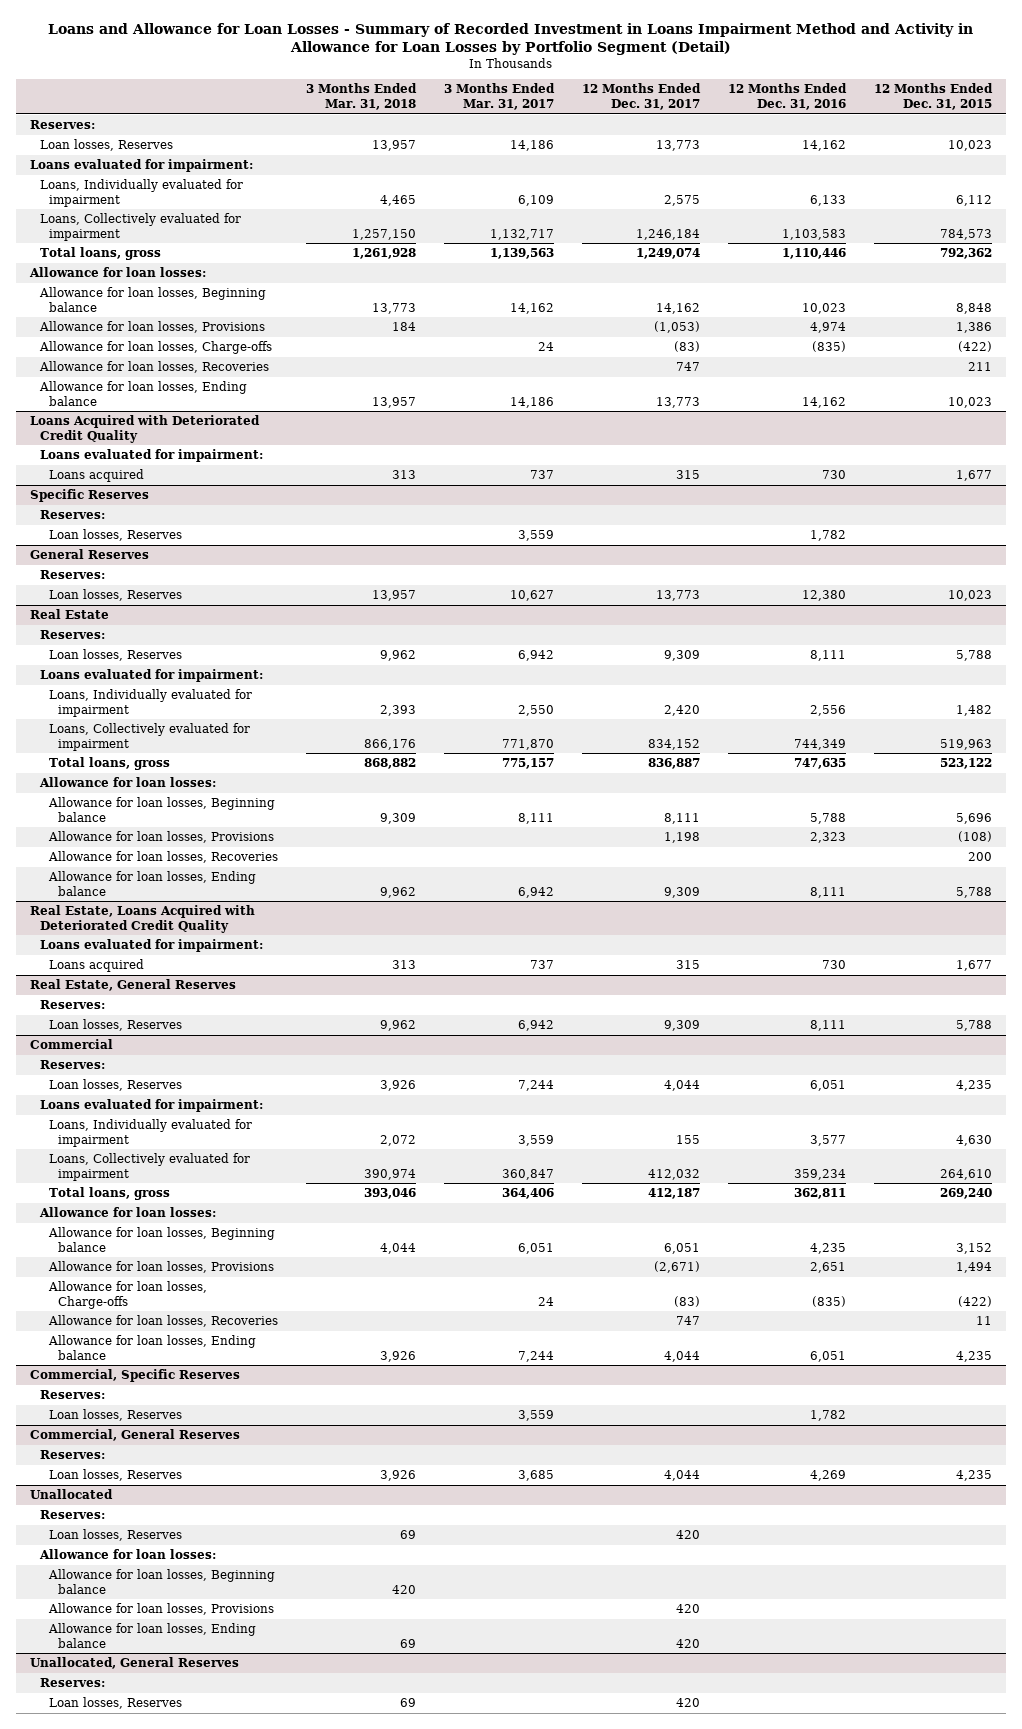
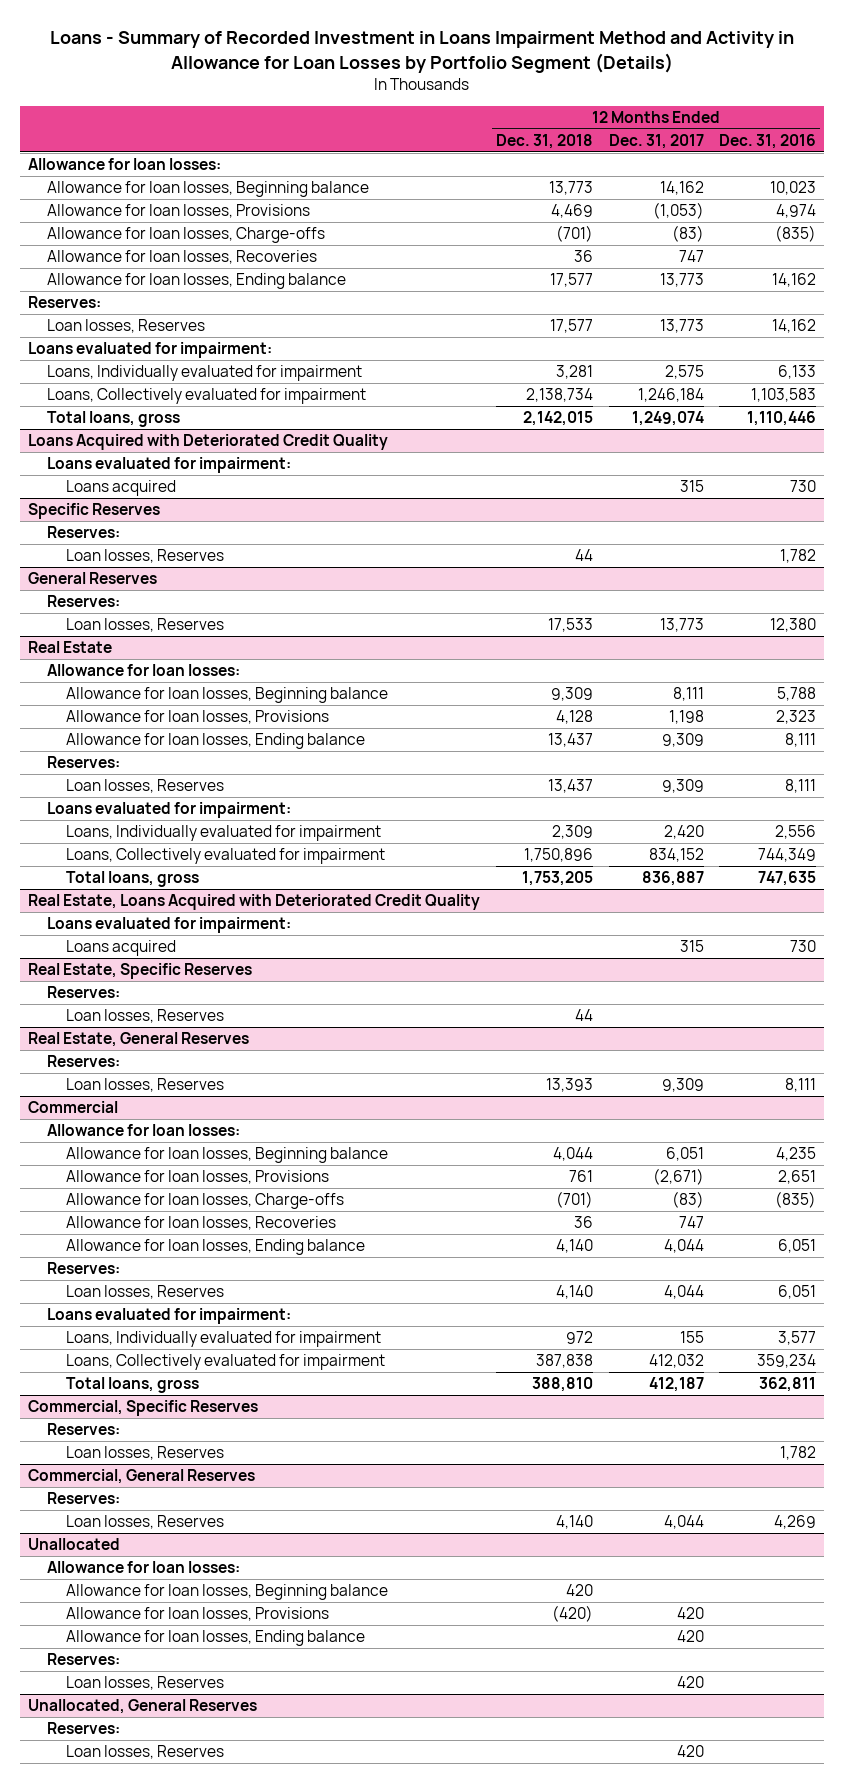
- Loans and Allowance for Loan Losses - Summary of Recorded Investment in Loans Impairment Method and Activity in Allowance for Loan Losses by Portfolio Segment (Detail)
+ Loans - Summary of Recorded Investment in Loans Impairment Method and Activity in Allowance for Loan Losses by Portfolio Segment (Details)
- | 3 Months Ended Mar. 31, 2018 | 3 Months Ended Mar. 31, 2017 | 12 Months Ended Dec. 31, 2017 | 12 Months Ended Dec. 31, 2016 | 12 Months Ended Dec. 31, 2015
+ | 12 Months Ended Dec. 31, 2018 | 12 Months Ended Dec. 31, 2017 | 12 Months Ended Dec. 31, 2016
moved down: Reserves:
moved down: Loan losses, Reserves | 17,577 | 13,773 | 14,162
moved down: Loans evaluated for impairment:
moved down: Loans, Individually evaluated for impairment | 3,281 | 2,575 | 6,133
moved down: Loans, Collectively evaluated for impairment | 2,138,734 | 1,246,184 | 1,103,583
moved down: Total loans, gross | 2,142,015 | 1,249,074 | 1,110,446
@ Real Estate
moved up: Allowance for loan losses:
moved up: Allowance for loan losses, Beginning balance | 9,309 | 8,111 | 5,788
moved up: Allowance for loan losses, Provisions | 4,128 | 1,198 | 2,323
moved up: Allowance for loan losses, Ending balance | 13,437 | 9,309 | 8,111
- Allowance for loan losses, Recoveries | | | | | 200
+ Real Estate, Specific Reserves
+ Reserves:
+ Loan losses, Reserves | 44 | |
@ Commercial
moved down: Reserves:
moved down: Loan losses, Reserves | 4,140 | 4,044 | 6,051
moved down: Loans evaluated for impairment:
moved down: Loans, Individually evaluated for impairment | 972 | 155 | 3,577
moved down: Loans, Collectively evaluated for impairment | 387,838 | 412,032 | 359,234
moved down: Total loans, gross | 388,810 | 412,187 | 362,811
@ Unallocated
moved down: Reserves:
moved down: Loan losses, Reserves | | 420 |

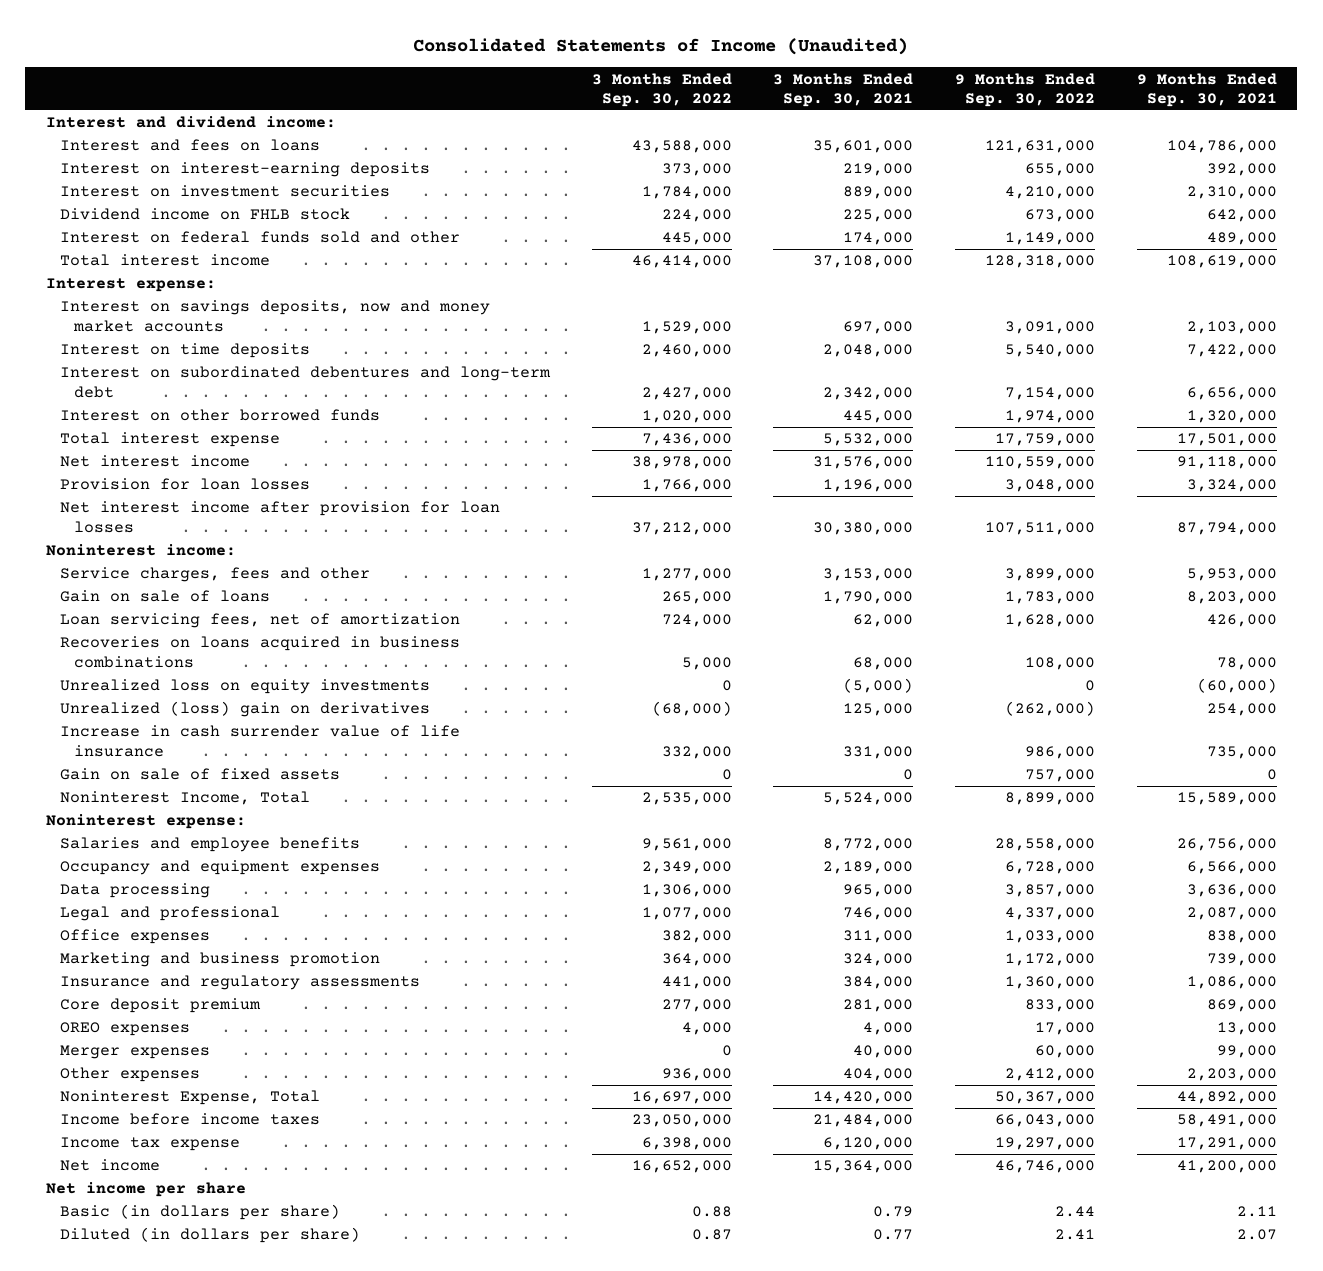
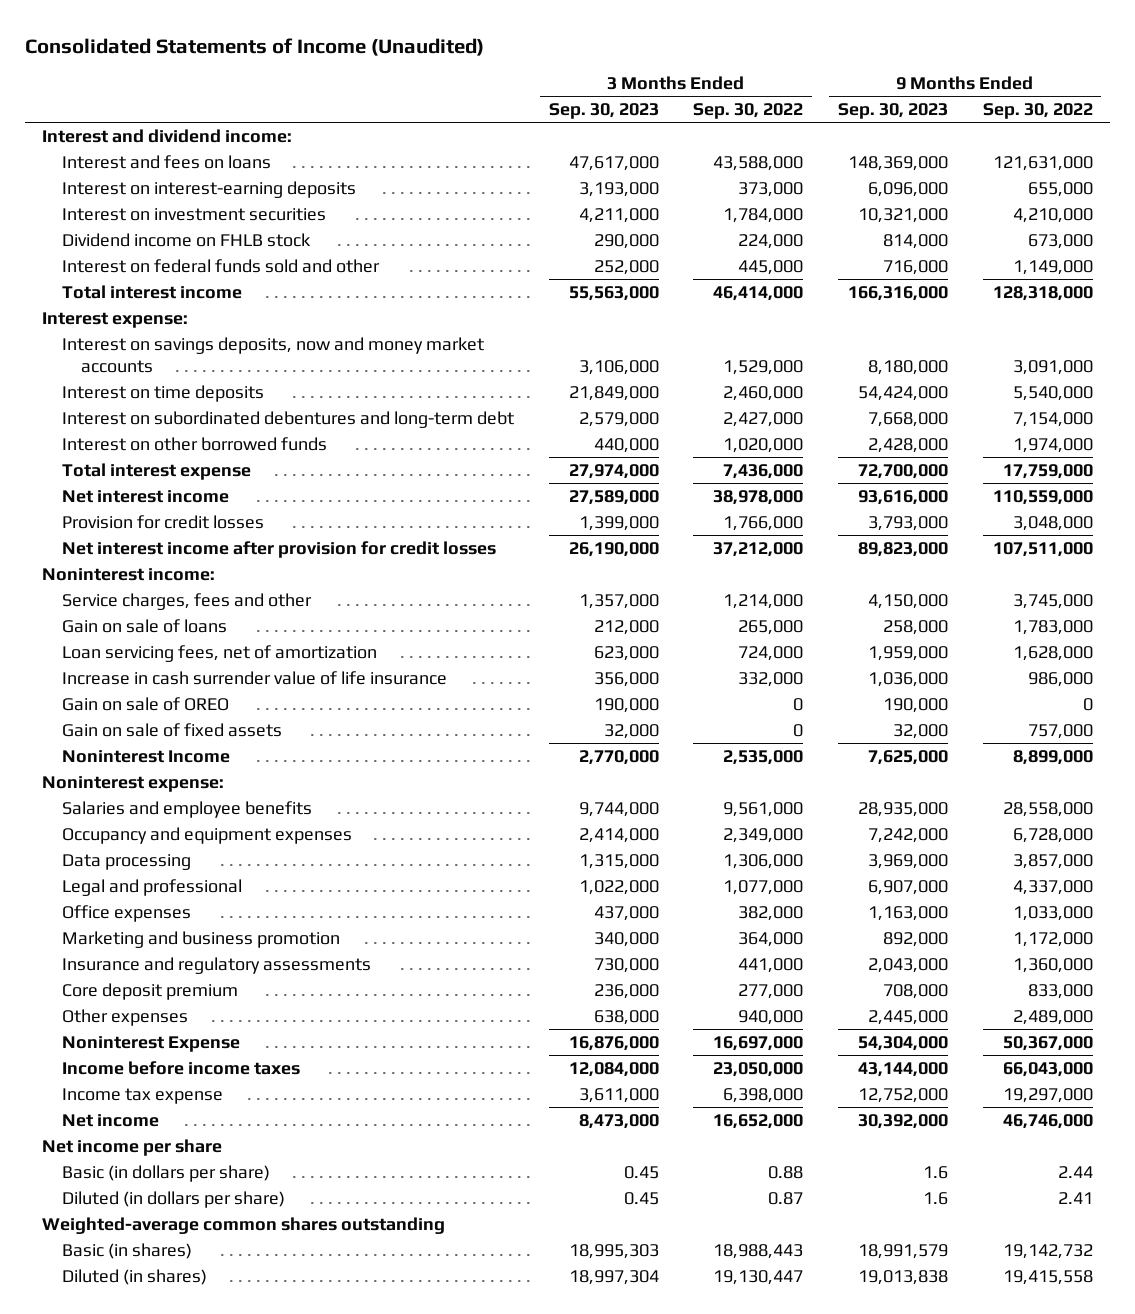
- | 3 Months Ended Sep. 30, 2022 | 3 Months Ended Sep. 30, 2021 | 9 Months Ended Sep. 30, 2022 | 9 Months Ended Sep. 30, 2021
+ | 3 Months Ended Sep. 30, 2023 | 3 Months Ended Sep. 30, 2022 | 9 Months Ended Sep. 30, 2023 | 9 Months Ended Sep. 30, 2022
- Provision for loan losses | 1,766,000 | 1,196,000 | 3,048,000 | 3,324,000
- Net interest income after provision for loan losses | 37,212,000 | 30,380,000 | 107,511,000 | 87,794,000
+ Provision for credit losses | 1,399,000 | 1,766,000 | 3,793,000 | 3,048,000
+ Net interest income after provision for credit losses | 26,190,000 | 37,212,000 | 89,823,000 | 107,511,000
- Service charges, fees and other | 1,277,000 | 3,153,000 | 3,899,000 | 5,953,000
+ Service charges, fees and other | 1,357,000 | 1,214,000 | 4,150,000 | 3,745,000
- Recoveries on loans acquired in business combinations | 5,000 | 68,000 | 108,000 | 78,000
- Unrealized loss on equity investments | 0 | (5,000) | 0 | (60,000)
- Unrealized (loss) gain on derivatives | (68,000) | 125,000 | (262,000) | 254,000
+ Gain on sale of OREO | 190,000 | 0 | 190,000 | 0
- Noninterest Income, Total | 2,535,000 | 5,524,000 | 8,899,000 | 15,589,000
+ Noninterest Income | 2,770,000 | 2,535,000 | 7,625,000 | 8,899,000
- OREO expenses | 4,000 | 4,000 | 17,000 | 13,000
- Merger expenses | 0 | 40,000 | 60,000 | 99,000
- Other expenses | 936,000 | 404,000 | 2,412,000 | 2,203,000
- Noninterest Expense, Total | 16,697,000 | 14,420,000 | 50,367,000 | 44,892,000
+ Other expenses | 638,000 | 940,000 | 2,445,000 | 2,489,000
+ Noninterest Expense | 16,876,000 | 16,697,000 | 54,304,000 | 50,367,000
+ Weighted-average common shares outstanding
+ Basic (in shares) | 18,995,303 | 18,988,443 | 18,991,579 | 19,142,732
+ Diluted (in shares) | 18,997,304 | 19,130,447 | 19,013,838 | 19,415,558

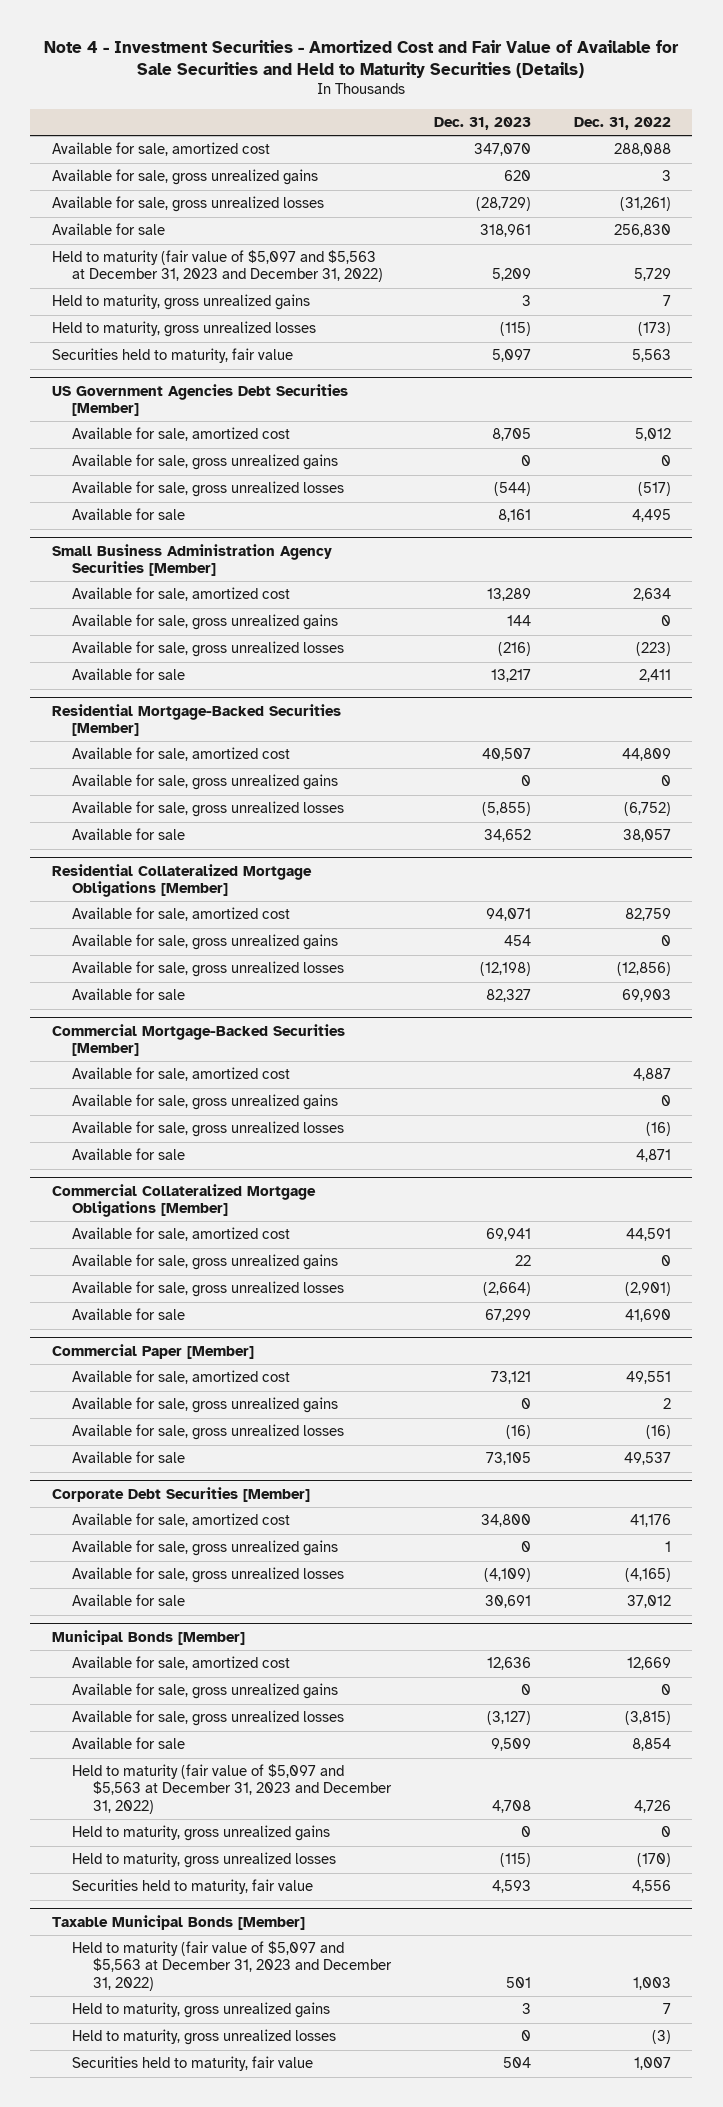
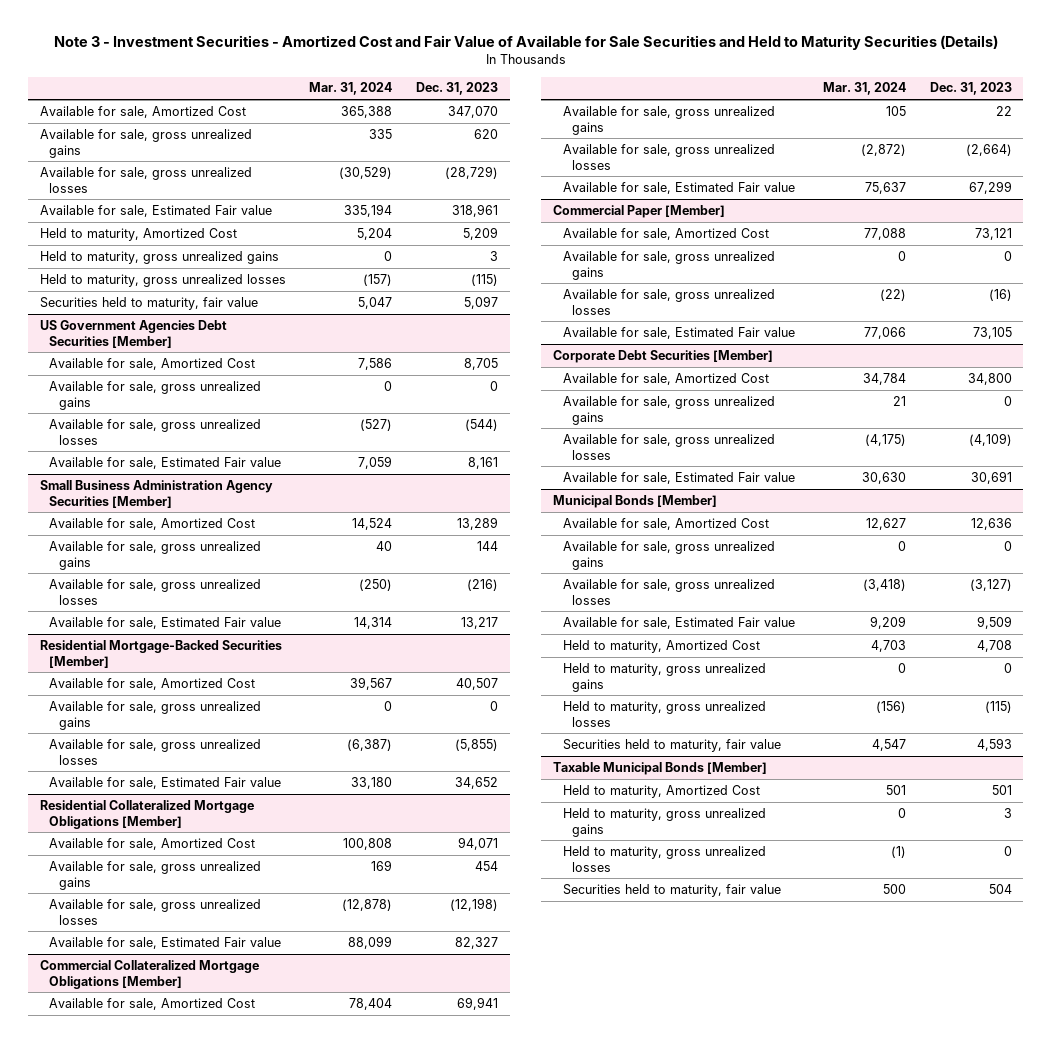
- Note 4 - Investment Securities - Amortized Cost and Fair Value of Available for Sale Securities and Held to Maturity Securities (Details)
+ Note 3 - Investment Securities - Amortized Cost and Fair Value of Available for Sale Securities and Held to Maturity Securities (Details)
- | Dec. 31, 2023 | Dec. 31, 2022
+ | Mar. 31, 2024 | Dec. 31, 2023
- Available for sale, amortized cost | 347,070 | 288,088
+ Available for sale, Amortized Cost | 365,388 | 347,070
- Available for sale | 318,961 | 256,830
- Held to maturity (fair value of $5,097 and $5,563 at December 31, 2023 and December 31, 2022) | 5,209 | 5,729
+ Available for sale, Estimated Fair value | 335,194 | 318,961
+ Held to maturity, Amortized Cost | 5,204 | 5,209
@ US Government Agencies Debt Securities [Member]
- Available for sale, amortized cost | 8,705 | 5,012
+ Available for sale, Amortized Cost | 7,586 | 8,705
- Available for sale | 8,161 | 4,495
+ Available for sale, Estimated Fair value | 7,059 | 8,161
@ Small Business Administration Agency Securities [Member]
- Available for sale, amortized cost | 13,289 | 2,634
+ Available for sale, Amortized Cost | 14,524 | 13,289
- Available for sale | 13,217 | 2,411
+ Available for sale, Estimated Fair value | 14,314 | 13,217
@ Residential Mortgage-Backed Securities [Member]
- Available for sale, amortized cost | 40,507 | 44,809
+ Available for sale, Amortized Cost | 39,567 | 40,507
- Available for sale | 34,652 | 38,057
+ Available for sale, Estimated Fair value | 33,180 | 34,652
@ Residential Collateralized Mortgage Obligations [Member]
- Available for sale, amortized cost | 94,071 | 82,759
+ Available for sale, Amortized Cost | 100,808 | 94,071
- Available for sale | 82,327 | 69,903
- Commercial Mortgage-Backed Securities [Member]
- Available for sale, amortized cost | | 4,887
- Available for sale, gross unrealized gains | | 0
- Available for sale, gross unrealized losses | | (16)
- Available for sale | | 4,871
@ Residential Collateralized Mortgage Obligations [Member]
+ Available for sale, Estimated Fair value | 88,099 | 82,327
@ Commercial Collateralized Mortgage Obligations [Member]
- Available for sale, amortized cost | 69,941 | 44,591
+ Available for sale, Amortized Cost | 78,404 | 69,941
- Available for sale | 67,299 | 41,690
+ Available for sale, Estimated Fair value | 75,637 | 67,299
@ Commercial Paper [Member]
- Available for sale, amortized cost | 73,121 | 49,551
+ Available for sale, Amortized Cost | 77,088 | 73,121
- Available for sale | 73,105 | 49,537
+ Available for sale, Estimated Fair value | 77,066 | 73,105
@ Corporate Debt Securities [Member]
- Available for sale, amortized cost | 34,800 | 41,176
+ Available for sale, Amortized Cost | 34,784 | 34,800
- Available for sale | 30,691 | 37,012
+ Available for sale, Estimated Fair value | 30,630 | 30,691
@ Municipal Bonds [Member]
- Available for sale, amortized cost | 12,636 | 12,669
+ Available for sale, Amortized Cost | 12,627 | 12,636
- Available for sale | 9,509 | 8,854
- Held to maturity (fair value of $5,097 and $5,563 at December 31, 2023 and December 31, 2022) | 4,708 | 4,726
+ Available for sale, Estimated Fair value | 9,209 | 9,509
+ Held to maturity, Amortized Cost | 4,703 | 4,708
@ Taxable Municipal Bonds [Member]
- Held to maturity (fair value of $5,097 and $5,563 at December 31, 2023 and December 31, 2022) | 501 | 1,003
+ Held to maturity, Amortized Cost | 501 | 501

